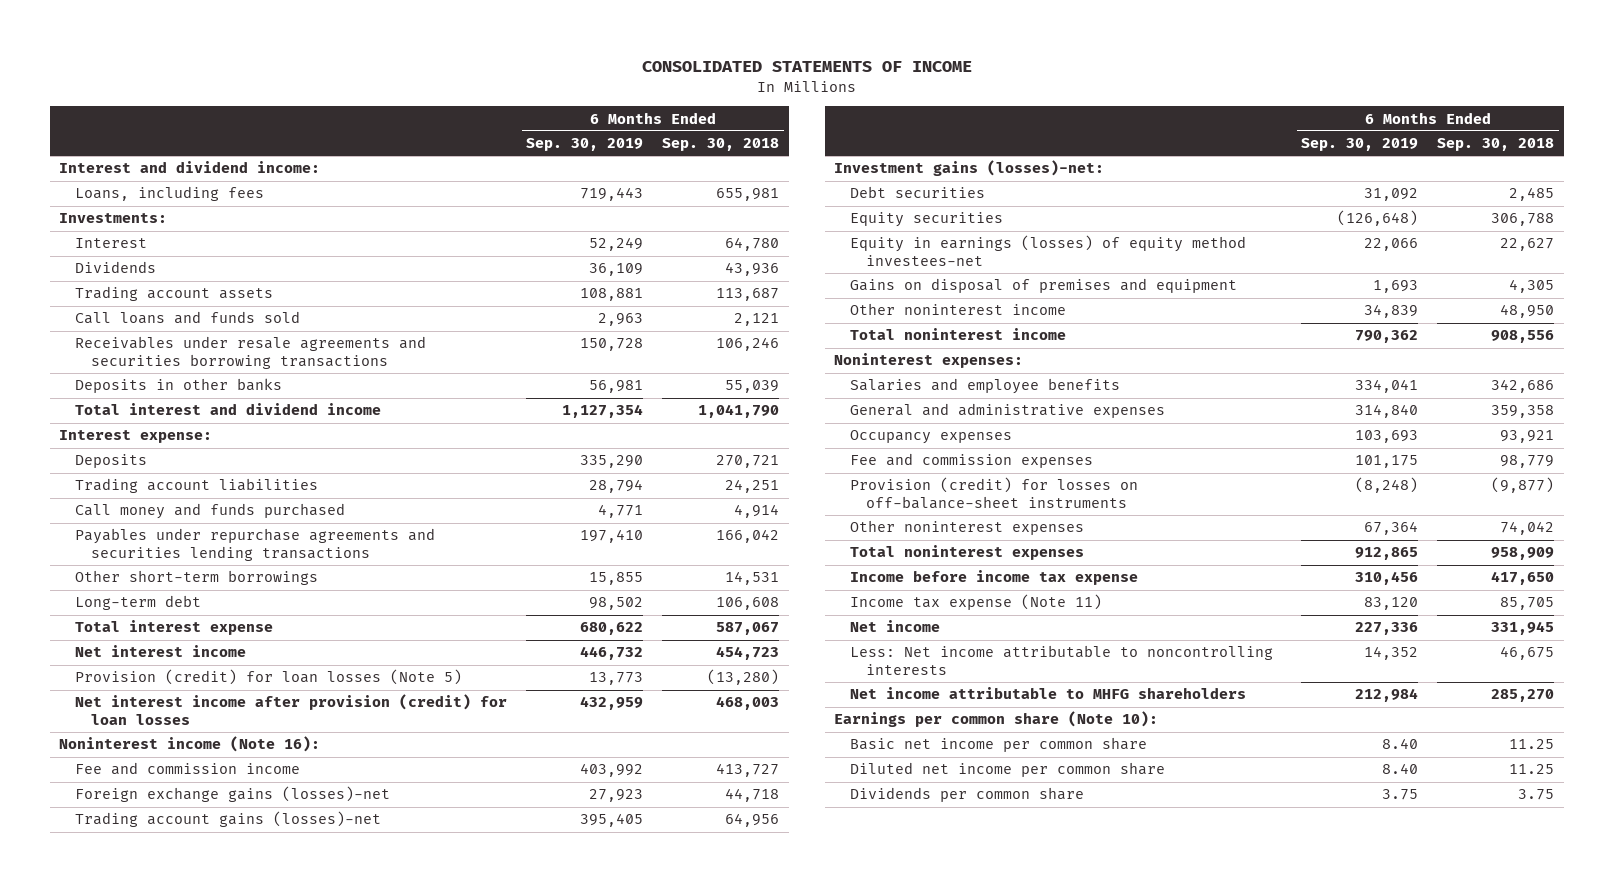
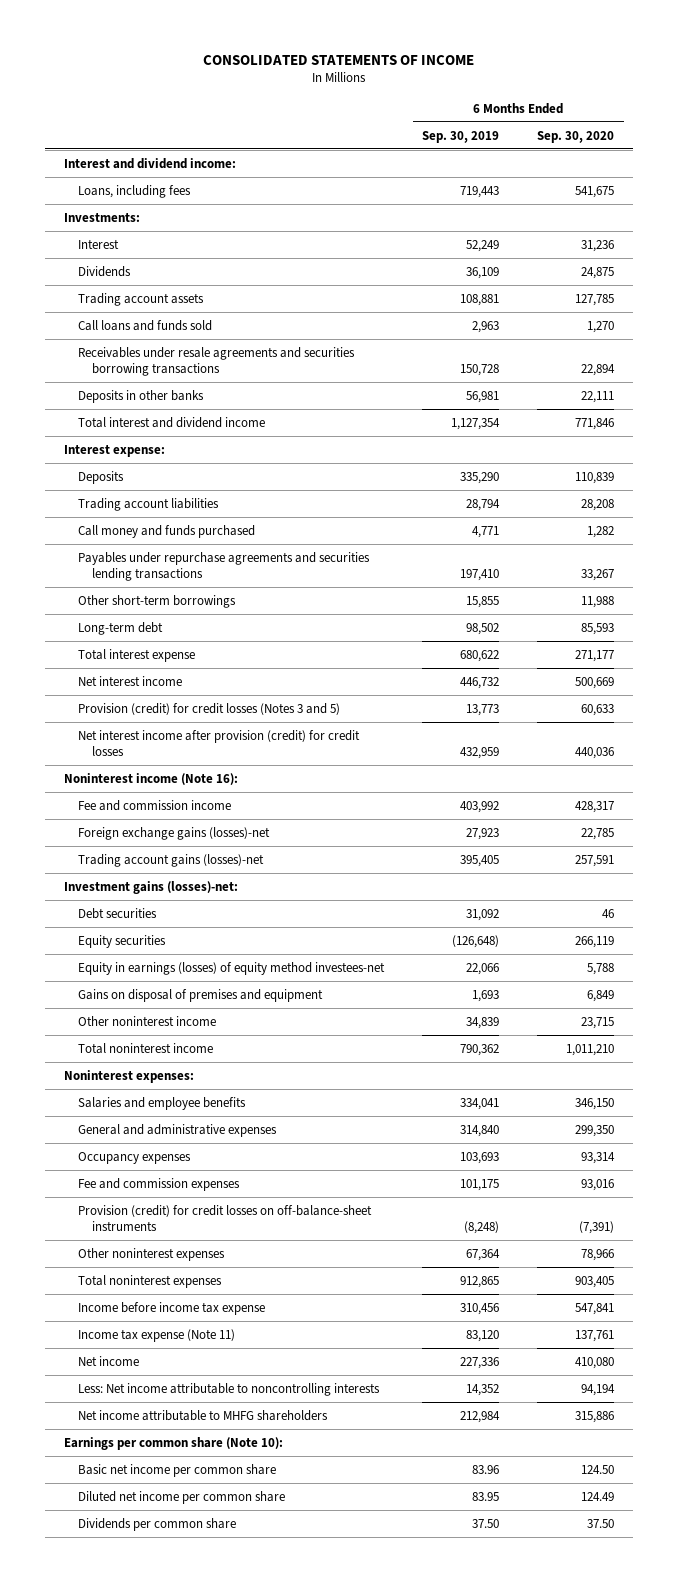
- | 6 Months Ended Sep. 30, 2019 | 6 Months Ended Sep. 30, 2018
+ | 6 Months Ended Sep. 30, 2019 | 6 Months Ended Sep. 30, 2020
- Provision (credit) for loan losses (Note 5) | 13,773 | (13,280)
- Net interest income after provision (credit) for loan losses | 432,959 | 468,003
+ Provision (credit) for credit losses (Notes 3 and 5) | 13,773 | 60,633
+ Net interest income after provision (credit) for credit losses | 432,959 | 440,036
- Provision (credit) for losses on off-balance-sheet instruments | (8,248) | (9,877)
+ Provision (credit) for credit losses on off-balance-sheet instruments | (8,248) | (7,391)
- Basic net income per common share | 8.40 | 11.25
- Diluted net income per common share | 8.40 | 11.25
- Dividends per common share | 3.75 | 3.75
+ Basic net income per common share | 83.96 | 124.50
+ Diluted net income per common share | 83.95 | 124.49
+ Dividends per common share | 37.50 | 37.50

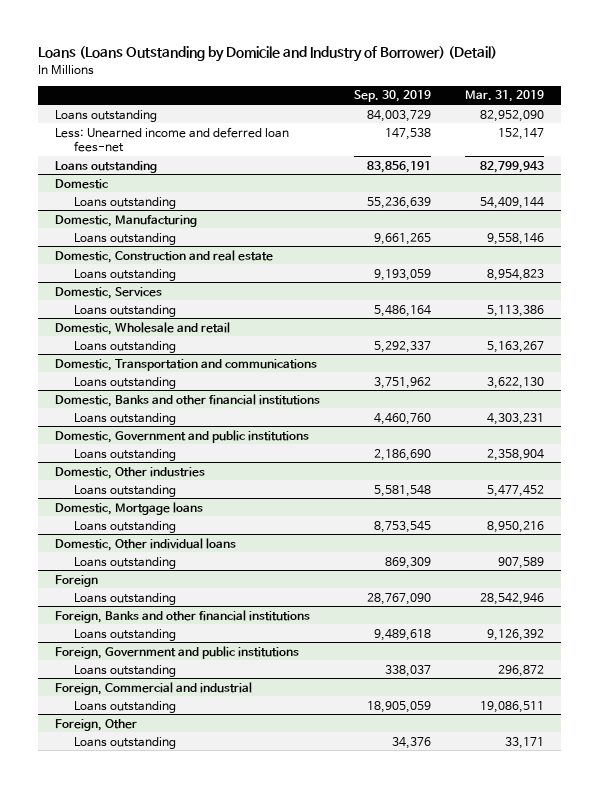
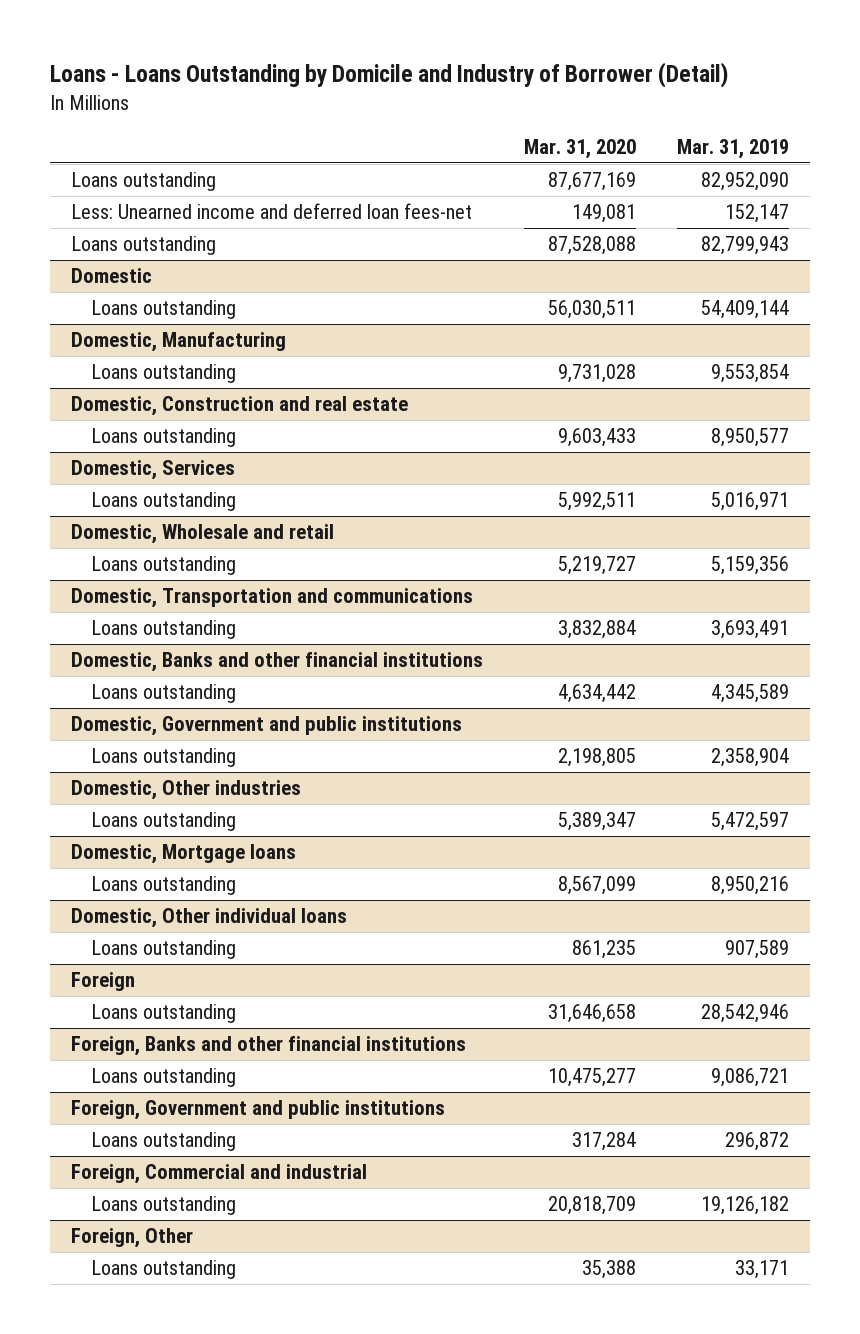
- Loans (Loans Outstanding by Domicile and Industry of Borrower) (Detail)
+ Loans - Loans Outstanding by Domicile and Industry of Borrower (Detail)
- | Sep. 30, 2019 | Mar. 31, 2019
+ | Mar. 31, 2020 | Mar. 31, 2019
@ Domestic, Manufacturing
- Loans outstanding | 9,661,265 | 9,558,146
+ Loans outstanding | 9,731,028 | 9,553,854
@ Domestic, Construction and real estate
- Loans outstanding | 9,193,059 | 8,954,823
+ Loans outstanding | 9,603,433 | 8,950,577
@ Domestic, Services
- Loans outstanding | 5,486,164 | 5,113,386
+ Loans outstanding | 5,992,511 | 5,016,971
@ Domestic, Wholesale and retail
- Loans outstanding | 5,292,337 | 5,163,267
+ Loans outstanding | 5,219,727 | 5,159,356
@ Domestic, Transportation and communications
- Loans outstanding | 3,751,962 | 3,622,130
+ Loans outstanding | 3,832,884 | 3,693,491
@ Domestic, Banks and other financial institutions
- Loans outstanding | 4,460,760 | 4,303,231
+ Loans outstanding | 4,634,442 | 4,345,589
@ Domestic, Other industries
- Loans outstanding | 5,581,548 | 5,477,452
+ Loans outstanding | 5,389,347 | 5,472,597
@ Foreign, Banks and other financial institutions
- Loans outstanding | 9,489,618 | 9,126,392
+ Loans outstanding | 10,475,277 | 9,086,721
@ Foreign, Commercial and industrial
- Loans outstanding | 18,905,059 | 19,086,511
+ Loans outstanding | 20,818,709 | 19,126,182

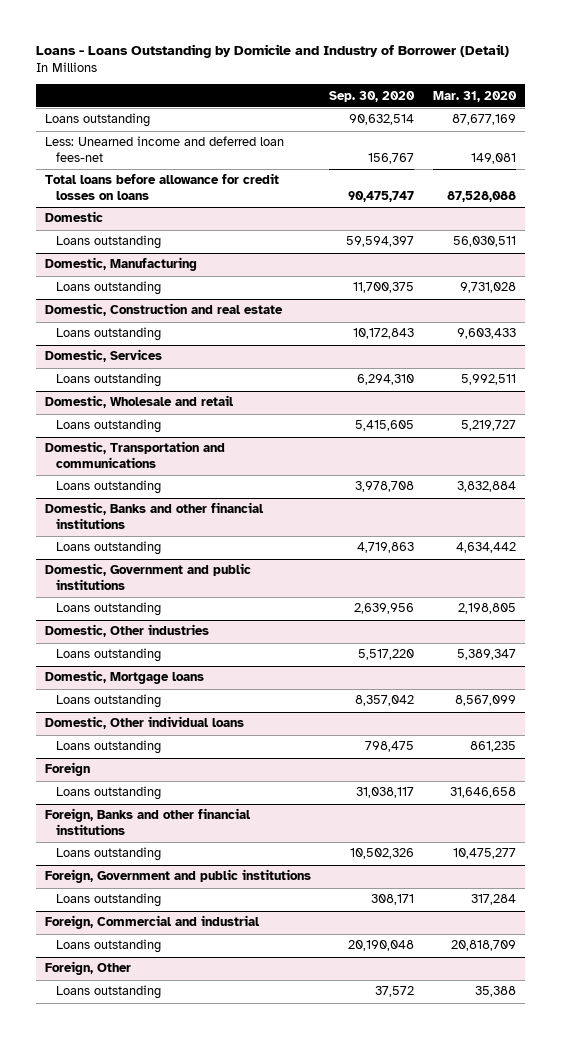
- | Mar. 31, 2020 | Mar. 31, 2019
+ | Sep. 30, 2020 | Mar. 31, 2020
- Loans outstanding | 87,528,088 | 82,799,943
+ Total loans before allowance for credit losses on loans | 90,475,747 | 87,528,088

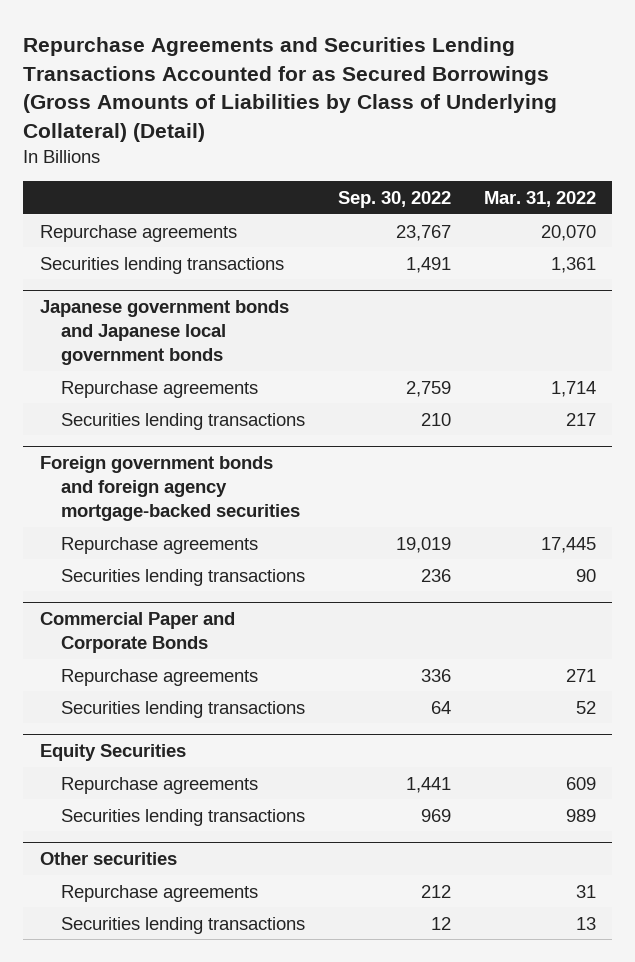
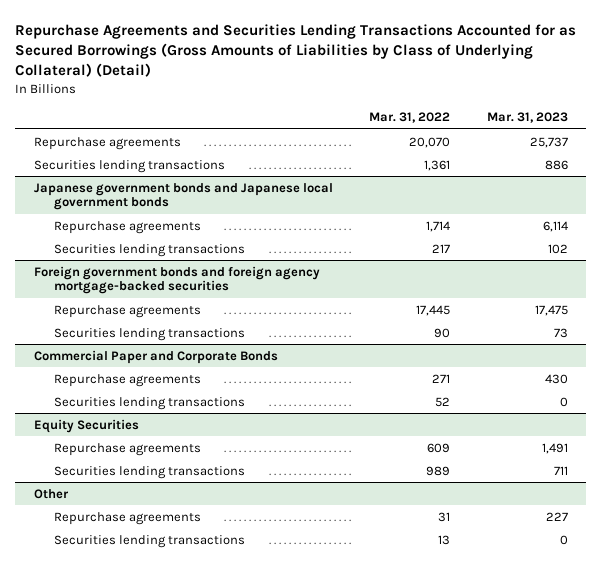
- | Sep. 30, 2022 | Mar. 31, 2022
+ | Mar. 31, 2022 | Mar. 31, 2023
- Other securities
+ Other

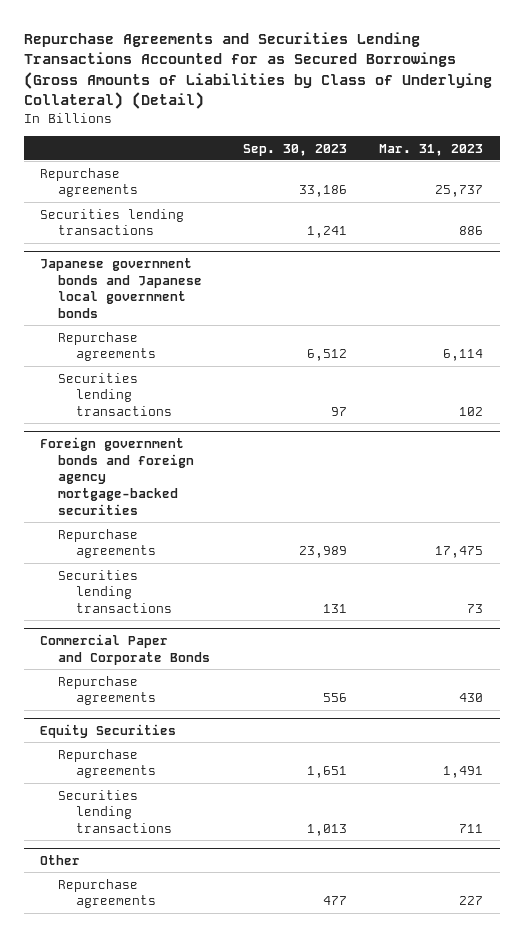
- | Mar. 31, 2022 | Mar. 31, 2023
+ | Sep. 30, 2023 | Mar. 31, 2023
@ Commercial Paper and Corporate Bonds
- Securities lending transactions | 52 | 0
@ Other
- Securities lending transactions | 13 | 0

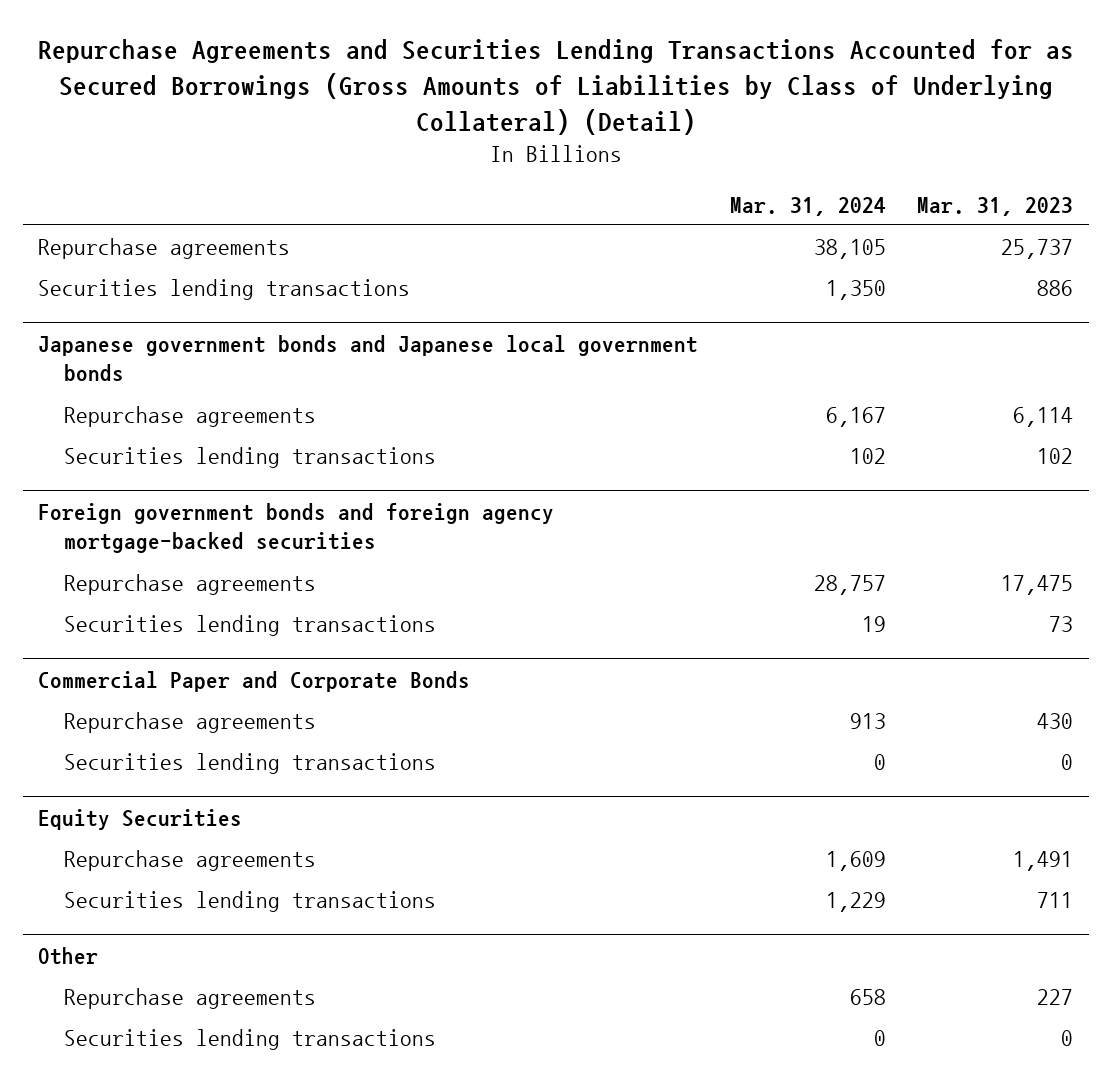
- | Sep. 30, 2023 | Mar. 31, 2023
+ | Mar. 31, 2024 | Mar. 31, 2023
@ Commercial Paper and Corporate Bonds
+ Securities lending transactions | 0 | 0
@ Other
+ Securities lending transactions | 0 | 0

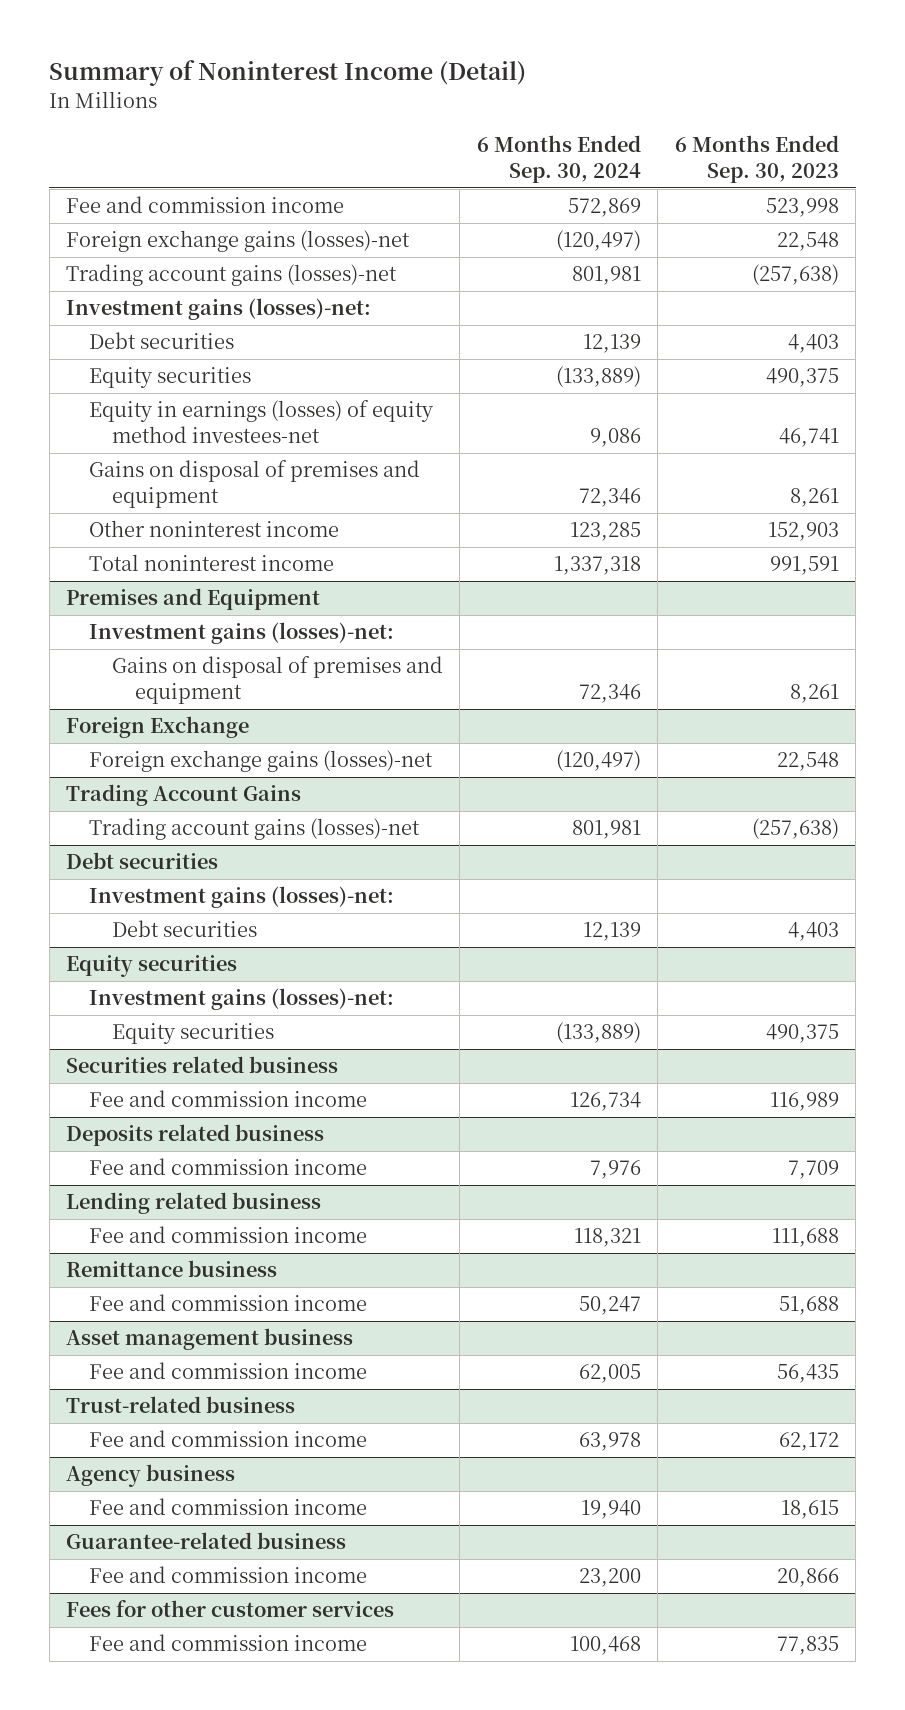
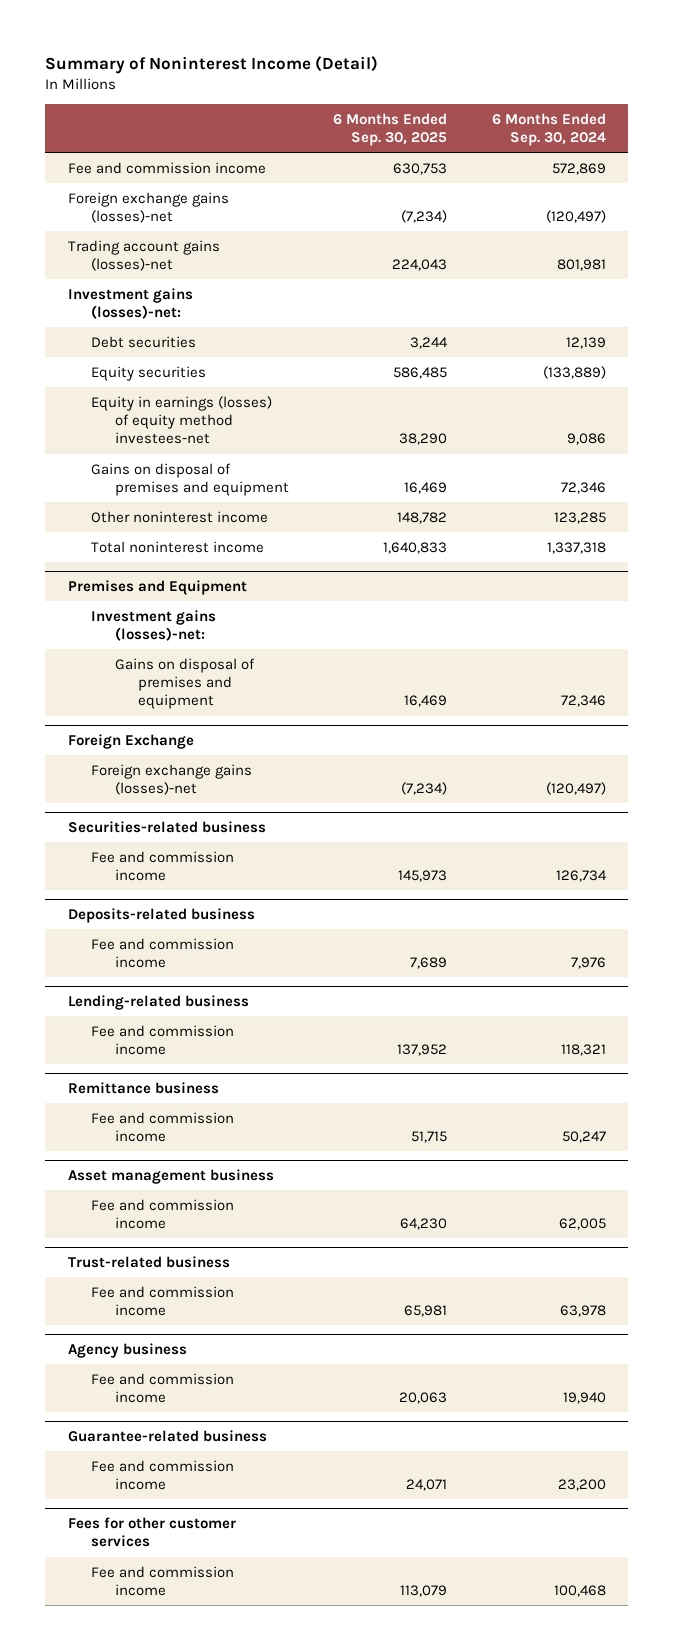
- | 6 Months Ended Sep. 30, 2024 | 6 Months Ended Sep. 30, 2023
+ | 6 Months Ended Sep. 30, 2025 | 6 Months Ended Sep. 30, 2024
- Trading Account Gains
- Trading account gains (losses)-net | 801,981 | (257,638)
- Debt securities
- Investment gains (losses)-net:
- Debt securities | 12,139 | 4,403
- Equity securities
- Investment gains (losses)-net:
- Equity securities | (133,889) | 490,375
- Securities related business
+ Securities-related business
- Deposits related business
+ Deposits-related business
- Lending related business
+ Lending-related business

